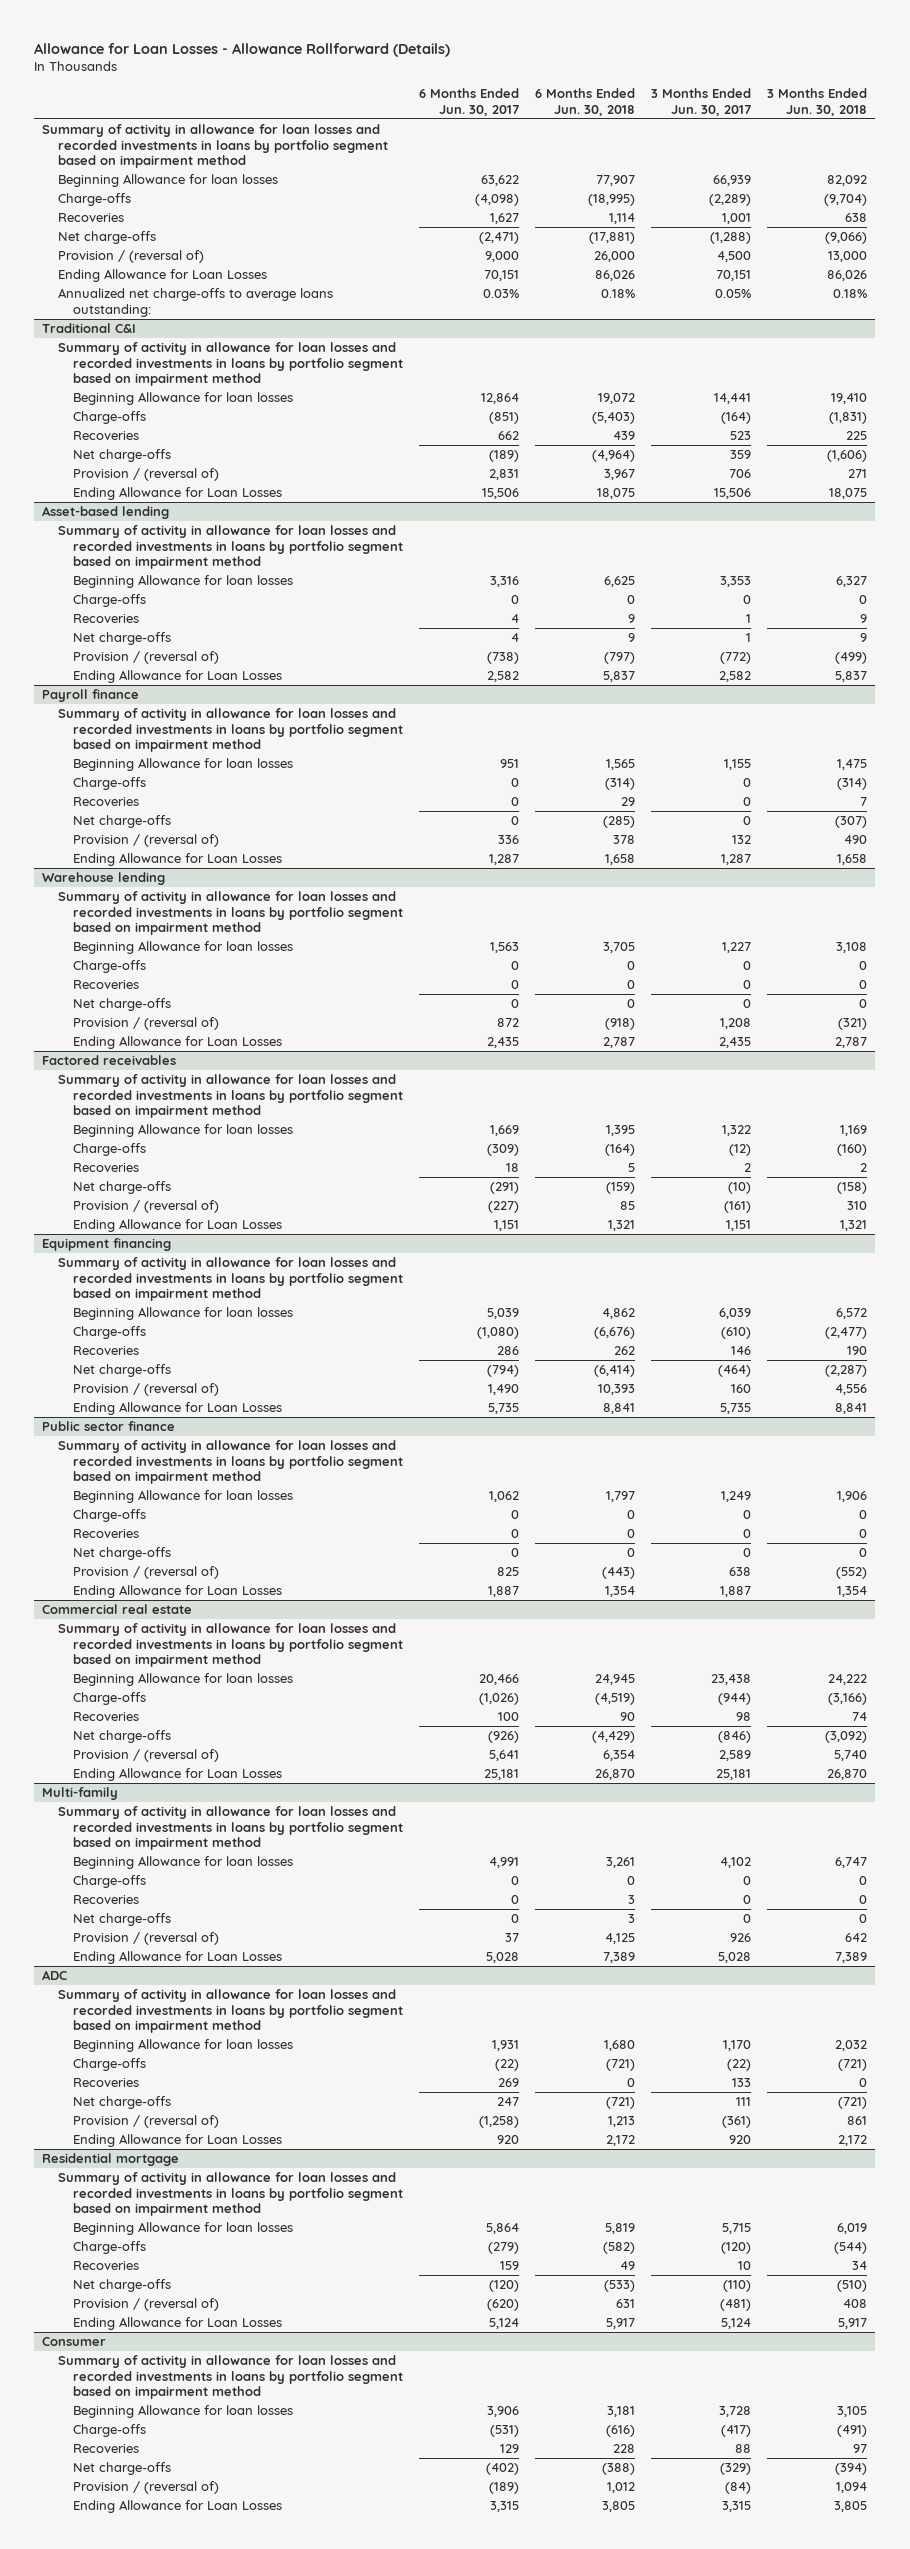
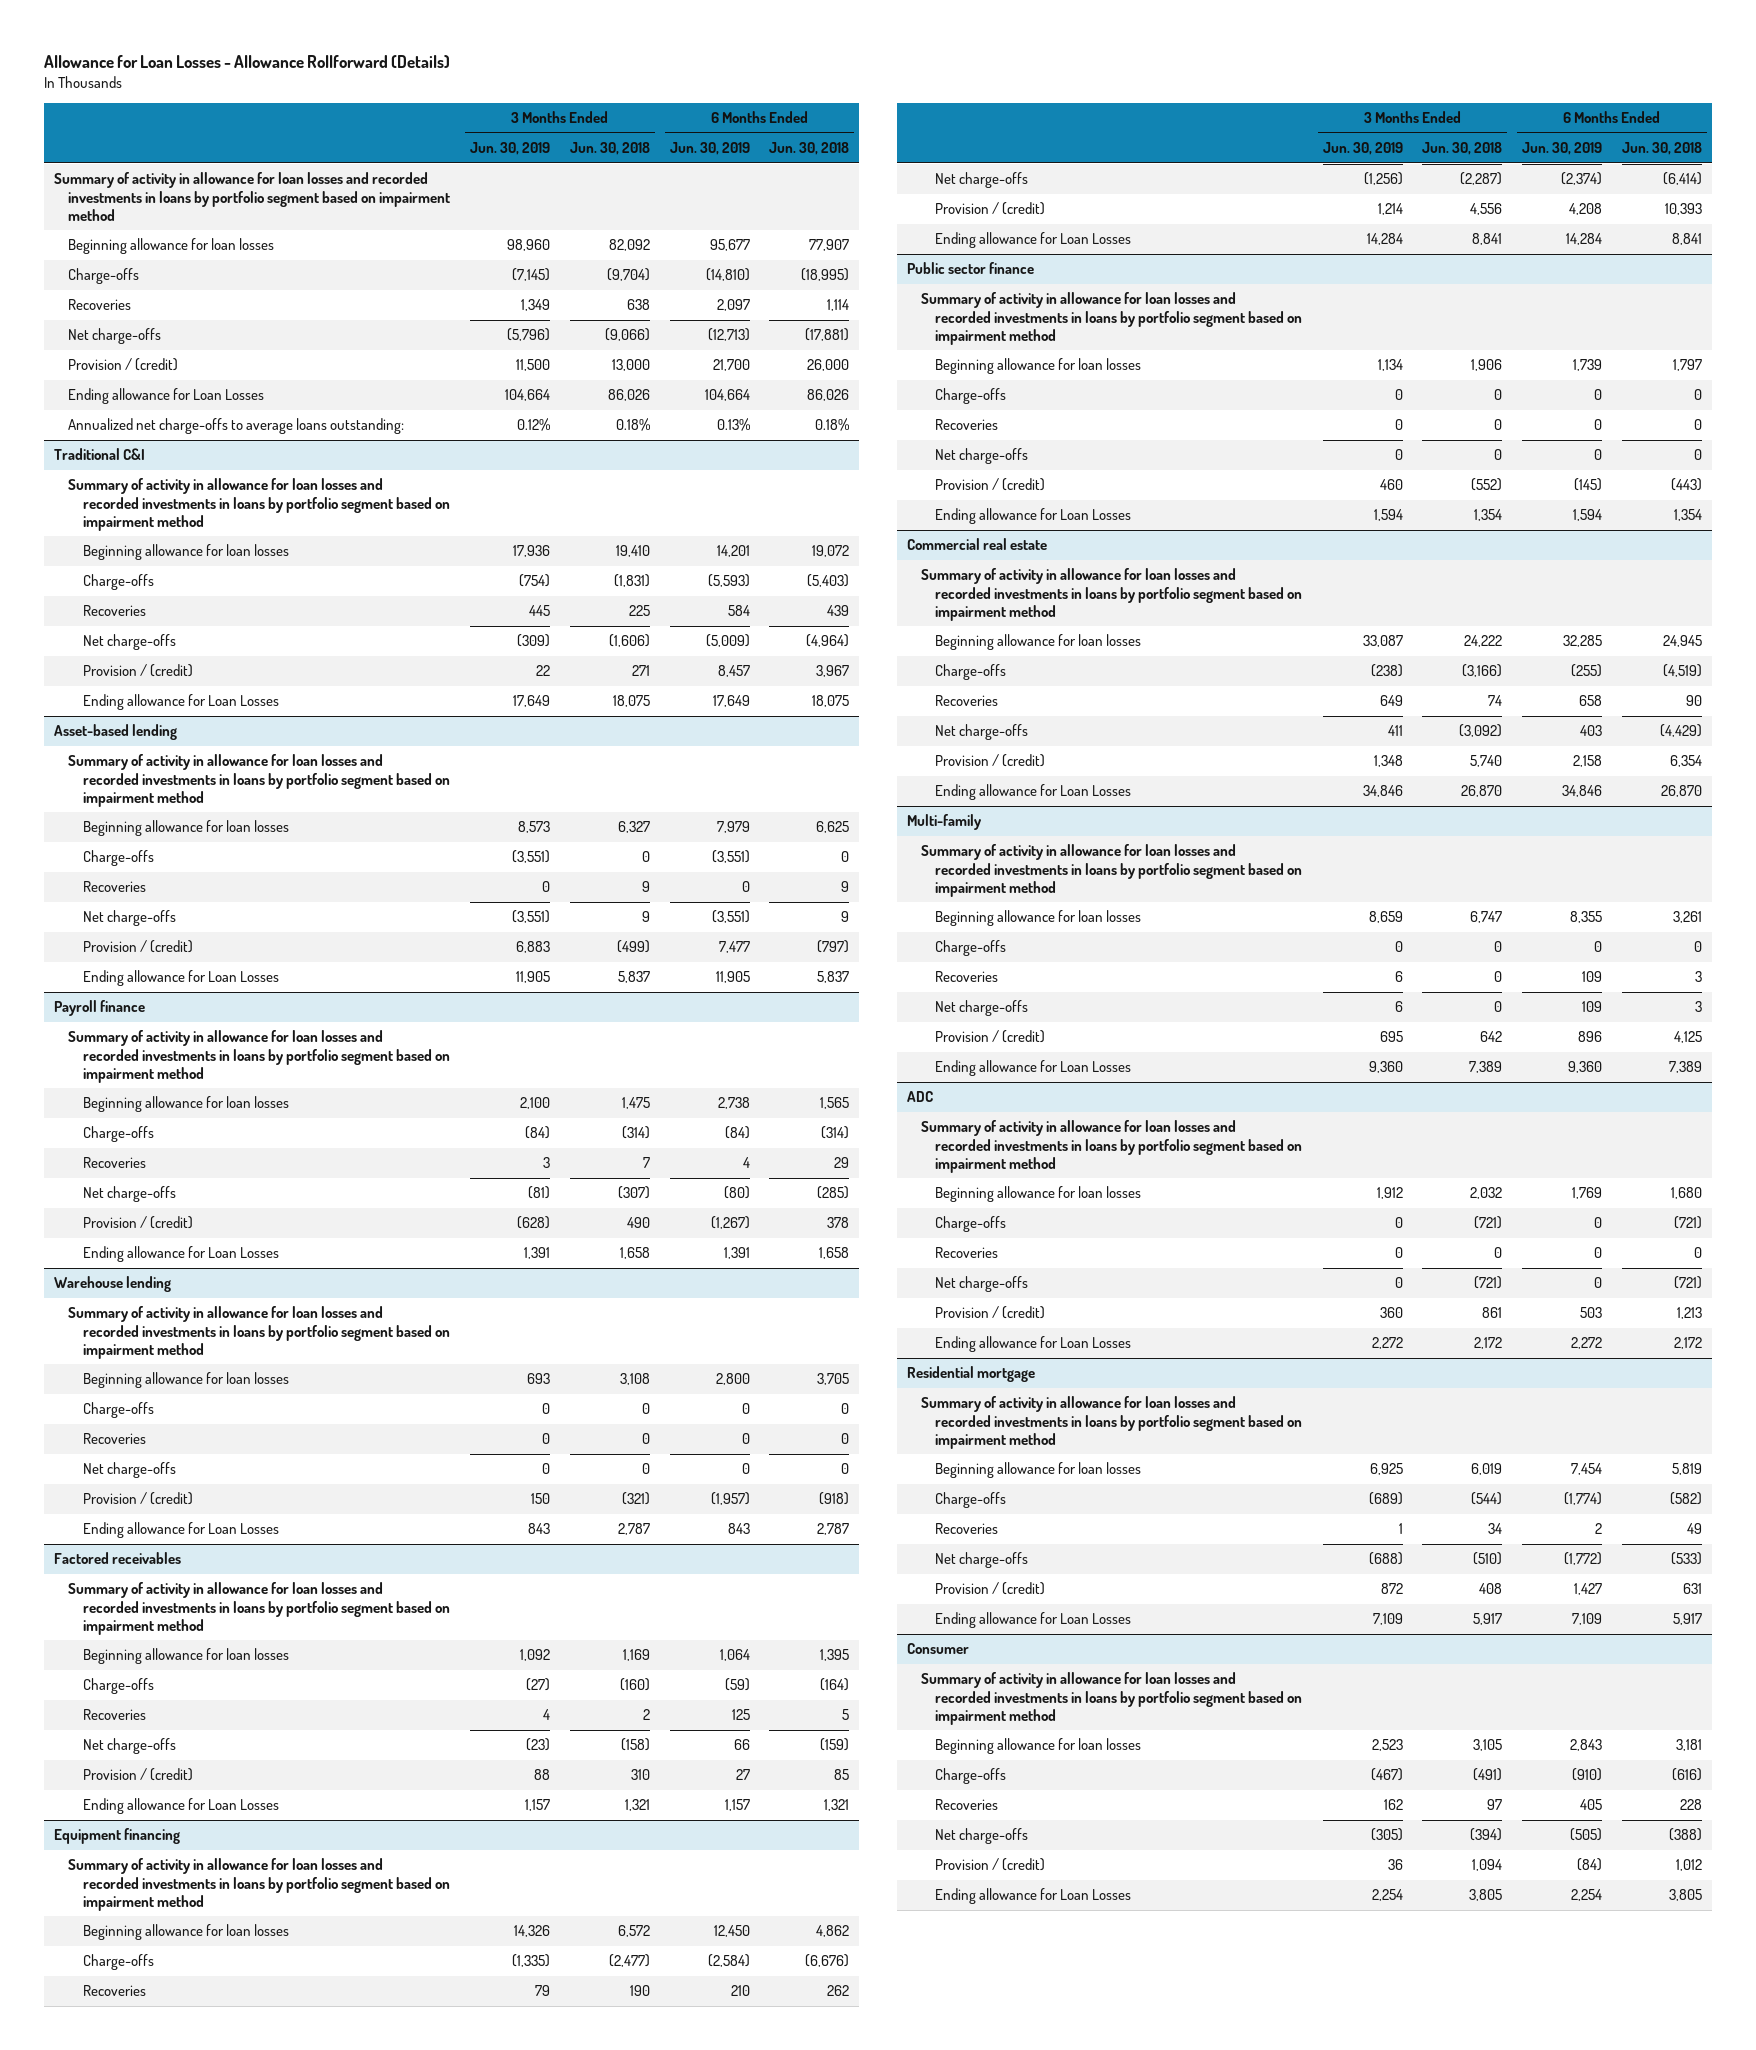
- | 6 Months Ended Jun. 30, 2017 | 6 Months Ended Jun. 30, 2018 | 3 Months Ended Jun. 30, 2017 | 3 Months Ended Jun. 30, 2018
+ | 3 Months Ended Jun. 30, 2019 | 3 Months Ended Jun. 30, 2018 | 6 Months Ended Jun. 30, 2019 | 6 Months Ended Jun. 30, 2018
- Beginning Allowance for loan losses | 63,622 | 77,907 | 66,939 | 82,092
+ Beginning allowance for loan losses | 98,960 | 82,092 | 95,677 | 77,907
- Provision / (reversal of) | 9,000 | 26,000 | 4,500 | 13,000
- Ending Allowance for Loan Losses | 70,151 | 86,026 | 70,151 | 86,026
+ Provision / (credit) | 11,500 | 13,000 | 21,700 | 26,000
+ Ending allowance for Loan Losses | 104,664 | 86,026 | 104,664 | 86,026
@ Traditional C&I
- Beginning Allowance for loan losses | 12,864 | 19,072 | 14,441 | 19,410
+ Beginning allowance for loan losses | 17,936 | 19,410 | 14,201 | 19,072
- Provision / (reversal of) | 2,831 | 3,967 | 706 | 271
- Ending Allowance for Loan Losses | 15,506 | 18,075 | 15,506 | 18,075
+ Provision / (credit) | 22 | 271 | 8,457 | 3,967
+ Ending allowance for Loan Losses | 17,649 | 18,075 | 17,649 | 18,075
@ Asset-based lending
- Beginning Allowance for loan losses | 3,316 | 6,625 | 3,353 | 6,327
+ Beginning allowance for loan losses | 8,573 | 6,327 | 7,979 | 6,625
- Provision / (reversal of) | (738) | (797) | (772) | (499)
- Ending Allowance for Loan Losses | 2,582 | 5,837 | 2,582 | 5,837
+ Provision / (credit) | 6,883 | (499) | 7,477 | (797)
+ Ending allowance for Loan Losses | 11,905 | 5,837 | 11,905 | 5,837
@ Payroll finance
- Beginning Allowance for loan losses | 951 | 1,565 | 1,155 | 1,475
+ Beginning allowance for loan losses | 2,100 | 1,475 | 2,738 | 1,565
- Provision / (reversal of) | 336 | 378 | 132 | 490
- Ending Allowance for Loan Losses | 1,287 | 1,658 | 1,287 | 1,658
+ Provision / (credit) | (628) | 490 | (1,267) | 378
+ Ending allowance for Loan Losses | 1,391 | 1,658 | 1,391 | 1,658
@ Warehouse lending
- Beginning Allowance for loan losses | 1,563 | 3,705 | 1,227 | 3,108
+ Beginning allowance for loan losses | 693 | 3,108 | 2,800 | 3,705
- Provision / (reversal of) | 872 | (918) | 1,208 | (321)
- Ending Allowance for Loan Losses | 2,435 | 2,787 | 2,435 | 2,787
+ Provision / (credit) | 150 | (321) | (1,957) | (918)
+ Ending allowance for Loan Losses | 843 | 2,787 | 843 | 2,787
@ Factored receivables
- Beginning Allowance for loan losses | 1,669 | 1,395 | 1,322 | 1,169
+ Beginning allowance for loan losses | 1,092 | 1,169 | 1,064 | 1,395
- Provision / (reversal of) | (227) | 85 | (161) | 310
- Ending Allowance for Loan Losses | 1,151 | 1,321 | 1,151 | 1,321
+ Provision / (credit) | 88 | 310 | 27 | 85
+ Ending allowance for Loan Losses | 1,157 | 1,321 | 1,157 | 1,321
@ Equipment financing
- Beginning Allowance for loan losses | 5,039 | 4,862 | 6,039 | 6,572
+ Beginning allowance for loan losses | 14,326 | 6,572 | 12,450 | 4,862
- Provision / (reversal of) | 1,490 | 10,393 | 160 | 4,556
- Ending Allowance for Loan Losses | 5,735 | 8,841 | 5,735 | 8,841
+ Provision / (credit) | 1,214 | 4,556 | 4,208 | 10,393
+ Ending allowance for Loan Losses | 14,284 | 8,841 | 14,284 | 8,841
@ Public sector finance
- Beginning Allowance for loan losses | 1,062 | 1,797 | 1,249 | 1,906
+ Beginning allowance for loan losses | 1,134 | 1,906 | 1,739 | 1,797
- Provision / (reversal of) | 825 | (443) | 638 | (552)
- Ending Allowance for Loan Losses | 1,887 | 1,354 | 1,887 | 1,354
+ Provision / (credit) | 460 | (552) | (145) | (443)
+ Ending allowance for Loan Losses | 1,594 | 1,354 | 1,594 | 1,354
@ Commercial real estate
- Beginning Allowance for loan losses | 20,466 | 24,945 | 23,438 | 24,222
+ Beginning allowance for loan losses | 33,087 | 24,222 | 32,285 | 24,945
- Provision / (reversal of) | 5,641 | 6,354 | 2,589 | 5,740
- Ending Allowance for Loan Losses | 25,181 | 26,870 | 25,181 | 26,870
+ Provision / (credit) | 1,348 | 5,740 | 2,158 | 6,354
+ Ending allowance for Loan Losses | 34,846 | 26,870 | 34,846 | 26,870
@ Multi-family
- Beginning Allowance for loan losses | 4,991 | 3,261 | 4,102 | 6,747
+ Beginning allowance for loan losses | 8,659 | 6,747 | 8,355 | 3,261
- Provision / (reversal of) | 37 | 4,125 | 926 | 642
- Ending Allowance for Loan Losses | 5,028 | 7,389 | 5,028 | 7,389
+ Provision / (credit) | 695 | 642 | 896 | 4,125
+ Ending allowance for Loan Losses | 9,360 | 7,389 | 9,360 | 7,389
@ ADC
- Beginning Allowance for loan losses | 1,931 | 1,680 | 1,170 | 2,032
+ Beginning allowance for loan losses | 1,912 | 2,032 | 1,769 | 1,680
- Provision / (reversal of) | (1,258) | 1,213 | (361) | 861
- Ending Allowance for Loan Losses | 920 | 2,172 | 920 | 2,172
+ Provision / (credit) | 360 | 861 | 503 | 1,213
+ Ending allowance for Loan Losses | 2,272 | 2,172 | 2,272 | 2,172
@ Residential mortgage
- Beginning Allowance for loan losses | 5,864 | 5,819 | 5,715 | 6,019
+ Beginning allowance for loan losses | 6,925 | 6,019 | 7,454 | 5,819
- Provision / (reversal of) | (620) | 631 | (481) | 408
- Ending Allowance for Loan Losses | 5,124 | 5,917 | 5,124 | 5,917
+ Provision / (credit) | 872 | 408 | 1,427 | 631
+ Ending allowance for Loan Losses | 7,109 | 5,917 | 7,109 | 5,917
@ Consumer
- Beginning Allowance for loan losses | 3,906 | 3,181 | 3,728 | 3,105
+ Beginning allowance for loan losses | 2,523 | 3,105 | 2,843 | 3,181
- Provision / (reversal of) | (189) | 1,012 | (84) | 1,094
- Ending Allowance for Loan Losses | 3,315 | 3,805 | 3,315 | 3,805
+ Provision / (credit) | 36 | 1,094 | (84) | 1,012
+ Ending allowance for Loan Losses | 2,254 | 3,805 | 2,254 | 3,805

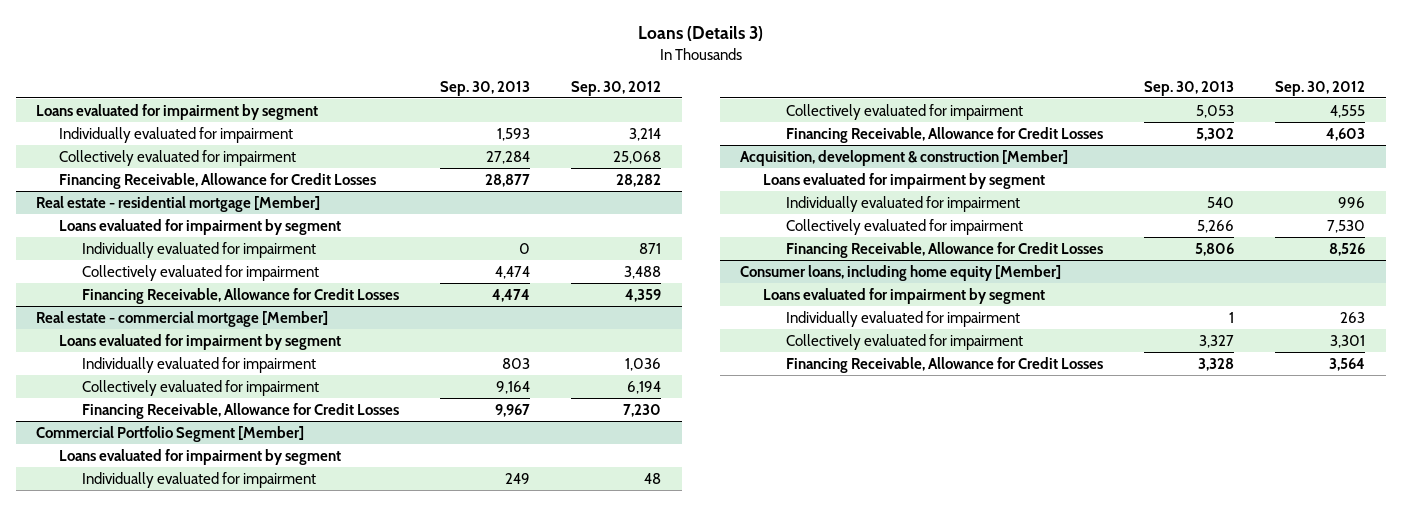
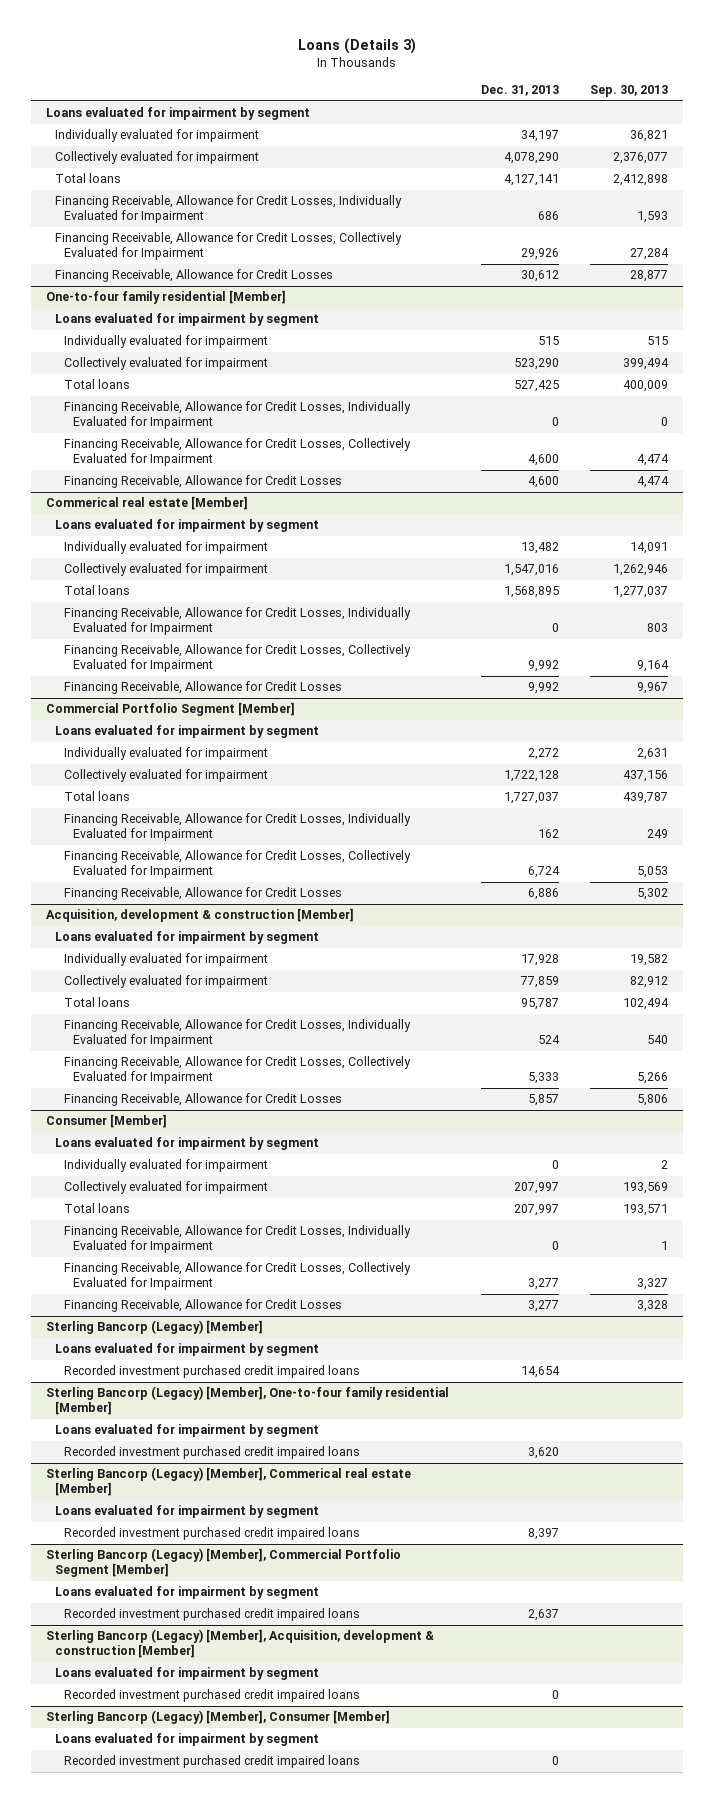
- | Sep. 30, 2013 | Sep. 30, 2012
+ | Dec. 31, 2013 | Sep. 30, 2013
- Individually evaluated for impairment | 1,593 | 3,214
- Collectively evaluated for impairment | 27,284 | 25,068
+ Individually evaluated for impairment | 34,197 | 36,821
+ Collectively evaluated for impairment | 4,078,290 | 2,376,077
+ Total loans | 4,127,141 | 2,412,898
+ Financing Receivable, Allowance for Credit Losses, Individually Evaluated for Impairment | 686 | 1,593
+ Financing Receivable, Allowance for Credit Losses, Collectively Evaluated for Impairment | 29,926 | 27,284
- Real estate - residential mortgage [Member]
+ One-to-four family residential [Member]
- Individually evaluated for impairment | 0 | 871
- Collectively evaluated for impairment | 4,474 | 3,488
+ Individually evaluated for impairment | 515 | 515
+ Collectively evaluated for impairment | 523,290 | 399,494
+ Total loans | 527,425 | 400,009
+ Financing Receivable, Allowance for Credit Losses, Individually Evaluated for Impairment | 0 | 0
+ Financing Receivable, Allowance for Credit Losses, Collectively Evaluated for Impairment | 4,600 | 4,474
- Real estate - commercial mortgage [Member]
+ Commerical real estate [Member]
- Individually evaluated for impairment | 803 | 1,036
- Collectively evaluated for impairment | 9,164 | 6,194
+ Individually evaluated for impairment | 13,482 | 14,091
+ Collectively evaluated for impairment | 1,547,016 | 1,262,946
+ Total loans | 1,568,895 | 1,277,037
+ Financing Receivable, Allowance for Credit Losses, Individually Evaluated for Impairment | 0 | 803
+ Financing Receivable, Allowance for Credit Losses, Collectively Evaluated for Impairment | 9,992 | 9,164
@ Commercial Portfolio Segment [Member]
- Individually evaluated for impairment | 249 | 48
- Collectively evaluated for impairment | 5,053 | 4,555
+ Individually evaluated for impairment | 2,272 | 2,631
+ Collectively evaluated for impairment | 1,722,128 | 437,156
+ Total loans | 1,727,037 | 439,787
+ Financing Receivable, Allowance for Credit Losses, Individually Evaluated for Impairment | 162 | 249
+ Financing Receivable, Allowance for Credit Losses, Collectively Evaluated for Impairment | 6,724 | 5,053
@ Acquisition, development & construction [Member]
- Individually evaluated for impairment | 540 | 996
- Collectively evaluated for impairment | 5,266 | 7,530
+ Individually evaluated for impairment | 17,928 | 19,582
+ Collectively evaluated for impairment | 77,859 | 82,912
+ Total loans | 95,787 | 102,494
+ Financing Receivable, Allowance for Credit Losses, Individually Evaluated for Impairment | 524 | 540
+ Financing Receivable, Allowance for Credit Losses, Collectively Evaluated for Impairment | 5,333 | 5,266
- Consumer loans, including home equity [Member]
+ Consumer [Member]
- Individually evaluated for impairment | 1 | 263
- Collectively evaluated for impairment | 3,327 | 3,301
+ Individually evaluated for impairment | 0 | 2
+ Collectively evaluated for impairment | 207,997 | 193,569
+ Total loans | 207,997 | 193,571
+ Financing Receivable, Allowance for Credit Losses, Individually Evaluated for Impairment | 0 | 1
+ Financing Receivable, Allowance for Credit Losses, Collectively Evaluated for Impairment | 3,277 | 3,327
+ Sterling Bancorp (Legacy) [Member]
+ Loans evaluated for impairment by segment
+ Recorded investment purchased credit impaired loans | 14,654 |
+ Sterling Bancorp (Legacy) [Member], One-to-four family residential [Member]
+ Loans evaluated for impairment by segment
+ Recorded investment purchased credit impaired loans | 3,620 |
+ Sterling Bancorp (Legacy) [Member], Commerical real estate [Member]
+ Loans evaluated for impairment by segment
+ Recorded investment purchased credit impaired loans | 8,397 |
+ Sterling Bancorp (Legacy) [Member], Commercial Portfolio Segment [Member]
+ Loans evaluated for impairment by segment
+ Recorded investment purchased credit impaired loans | 2,637 |
+ Sterling Bancorp (Legacy) [Member], Acquisition, development & construction [Member]
+ Loans evaluated for impairment by segment
+ Recorded investment purchased credit impaired loans | 0 |
+ Sterling Bancorp (Legacy) [Member], Consumer [Member]
+ Loans evaluated for impairment by segment
+ Recorded investment purchased credit impaired loans | 0 |

